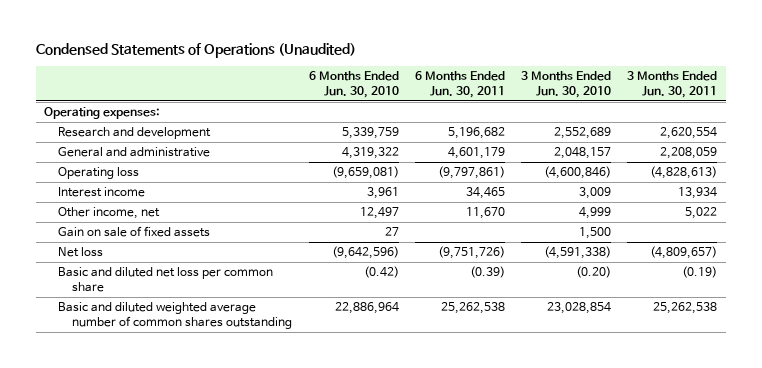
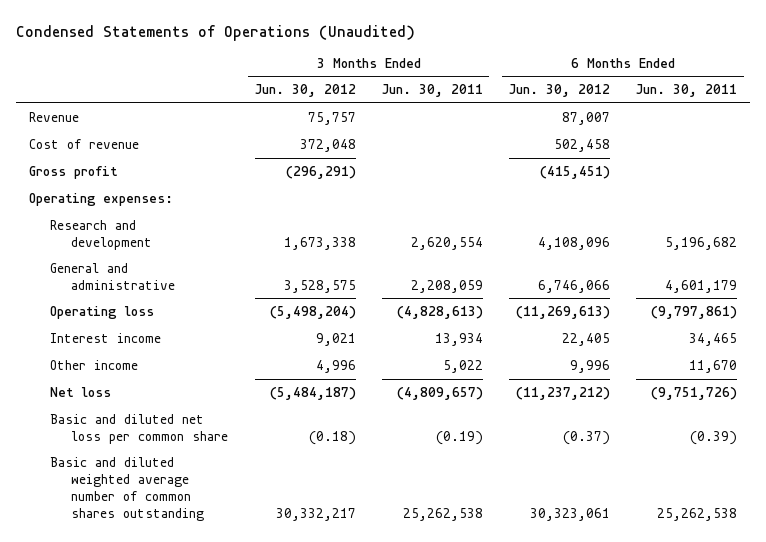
- | 6 Months Ended Jun. 30, 2010 | 6 Months Ended Jun. 30, 2011 | 3 Months Ended Jun. 30, 2010 | 3 Months Ended Jun. 30, 2011
+ | 3 Months Ended Jun. 30, 2012 | 3 Months Ended Jun. 30, 2011 | 6 Months Ended Jun. 30, 2012 | 6 Months Ended Jun. 30, 2011
+ Revenue | 75,757 | | 87,007 |
+ Cost of revenue | 372,048 | | 502,458 |
+ Gross profit | (296,291) | | (415,451) |
- Other income, net | 12,497 | 11,670 | 4,999 | 5,022
- Gain on sale of fixed assets | 27 | | 1,500 |
+ Other income | 4,996 | 5,022 | 9,996 | 11,670

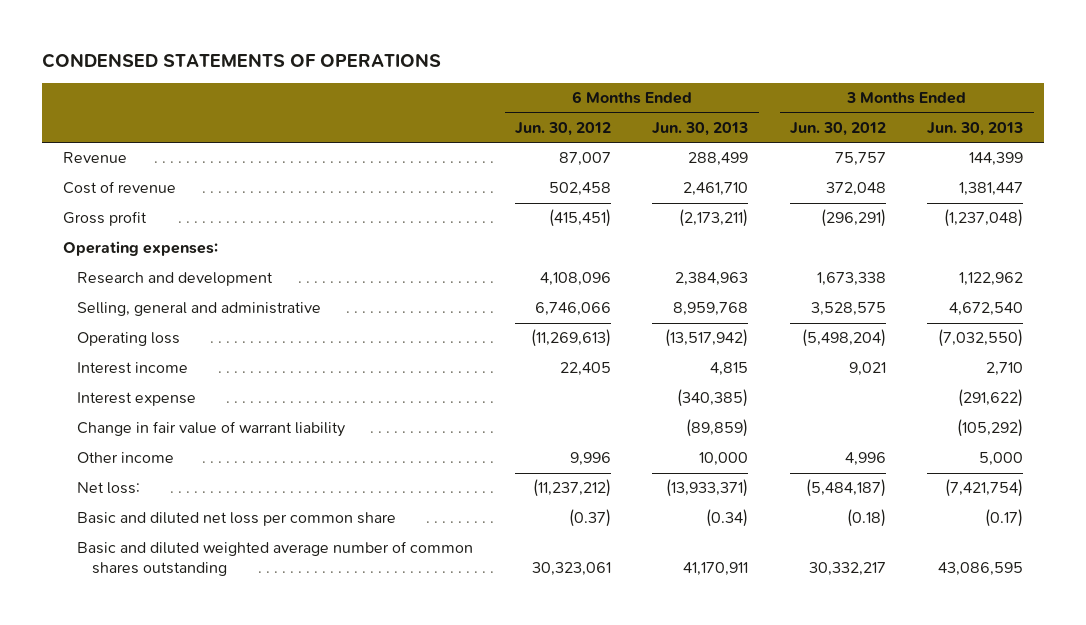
- Condensed Statements of Operations (Unaudited)
+ CONDENSED STATEMENTS OF OPERATIONS
- | 3 Months Ended Jun. 30, 2012 | 3 Months Ended Jun. 30, 2011 | 6 Months Ended Jun. 30, 2012 | 6 Months Ended Jun. 30, 2011
+ | 6 Months Ended Jun. 30, 2012 | 6 Months Ended Jun. 30, 2013 | 3 Months Ended Jun. 30, 2012 | 3 Months Ended Jun. 30, 2013
- General and administrative | 3,528,575 | 2,208,059 | 6,746,066 | 4,601,179
+ Selling, general and administrative | 6,746,066 | 8,959,768 | 3,528,575 | 4,672,540
+ Interest expense | | (340,385) | | (291,622)
+ Change in fair value of warrant liability | | (89,859) | | (105,292)
- Net loss | (5,484,187) | (4,809,657) | (11,237,212) | (9,751,726)
+ Net loss: | (11,237,212) | (13,933,371) | (5,484,187) | (7,421,754)

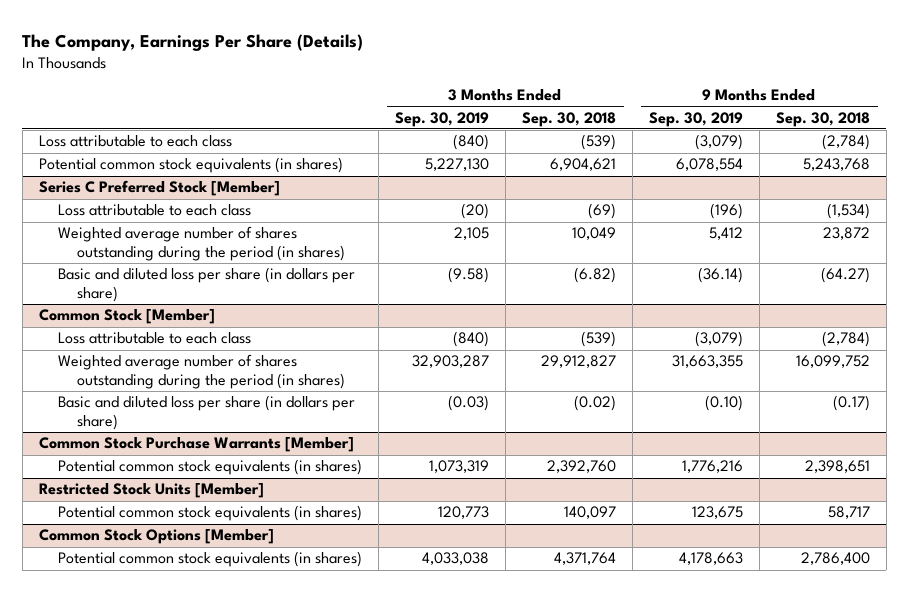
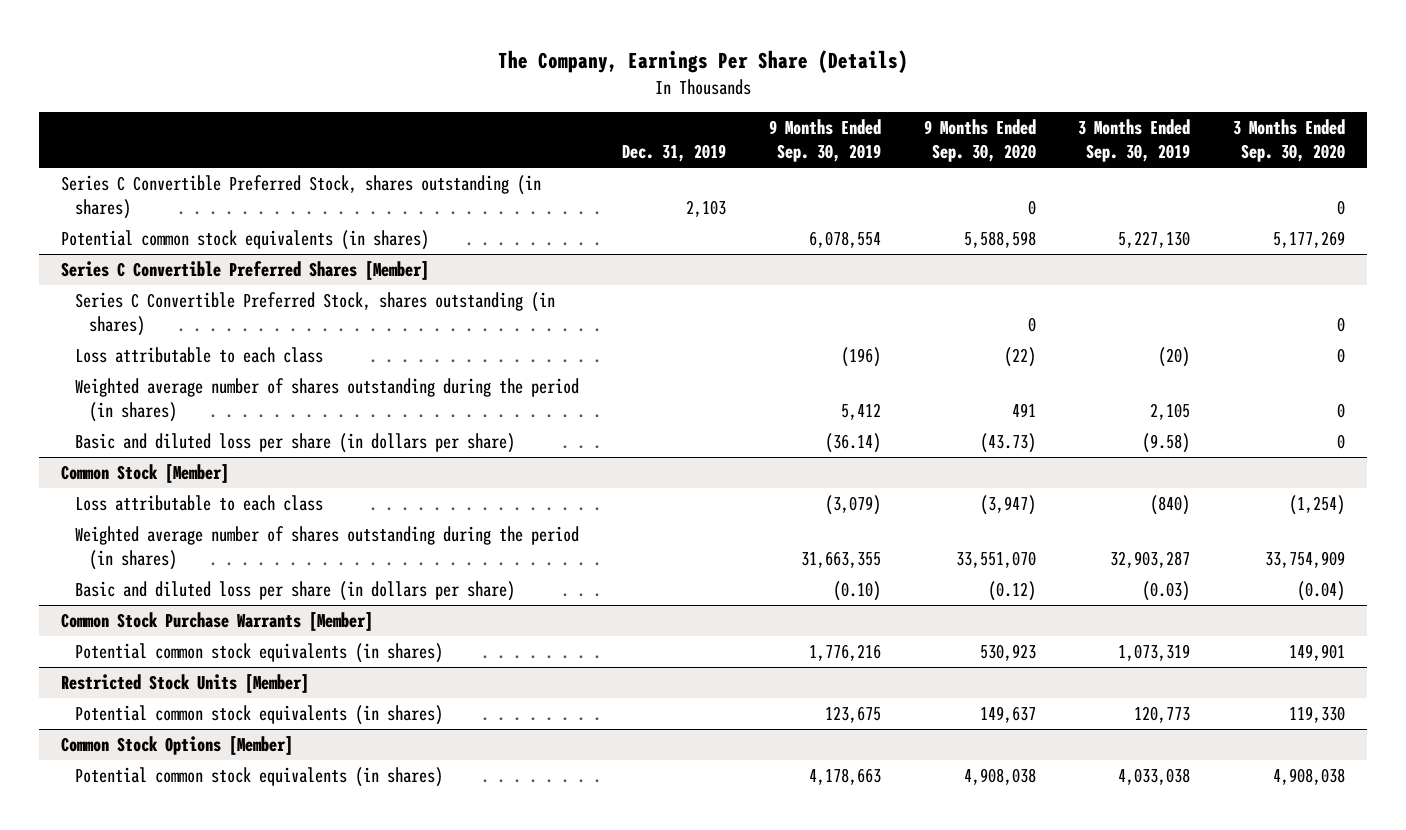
- | 3 Months Ended Sep. 30, 2019 | 3 Months Ended Sep. 30, 2018 | 9 Months Ended Sep. 30, 2019 | 9 Months Ended Sep. 30, 2018
+ | Dec. 31, 2019 | 9 Months Ended Sep. 30, 2019 | 9 Months Ended Sep. 30, 2020 | 3 Months Ended Sep. 30, 2019 | 3 Months Ended Sep. 30, 2020
- Loss attributable to each class | (840) | (539) | (3,079) | (2,784)
+ Series C Convertible Preferred Stock, shares outstanding (in shares) | 2,103 | | 0 | | 0
- Series C Preferred Stock [Member]
+ Series C Convertible Preferred Shares [Member]
+ Series C Convertible Preferred Stock, shares outstanding (in shares) | | | 0 | | 0

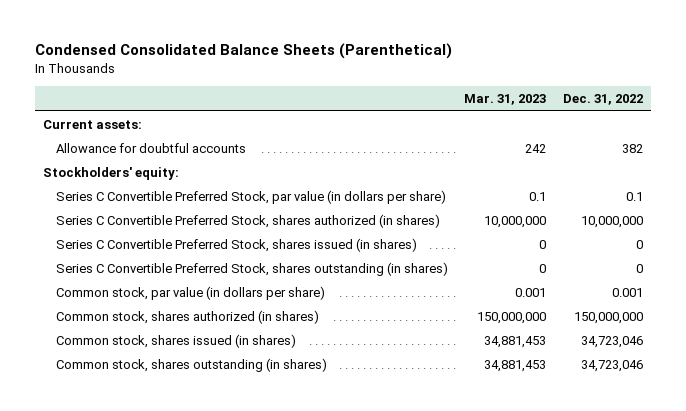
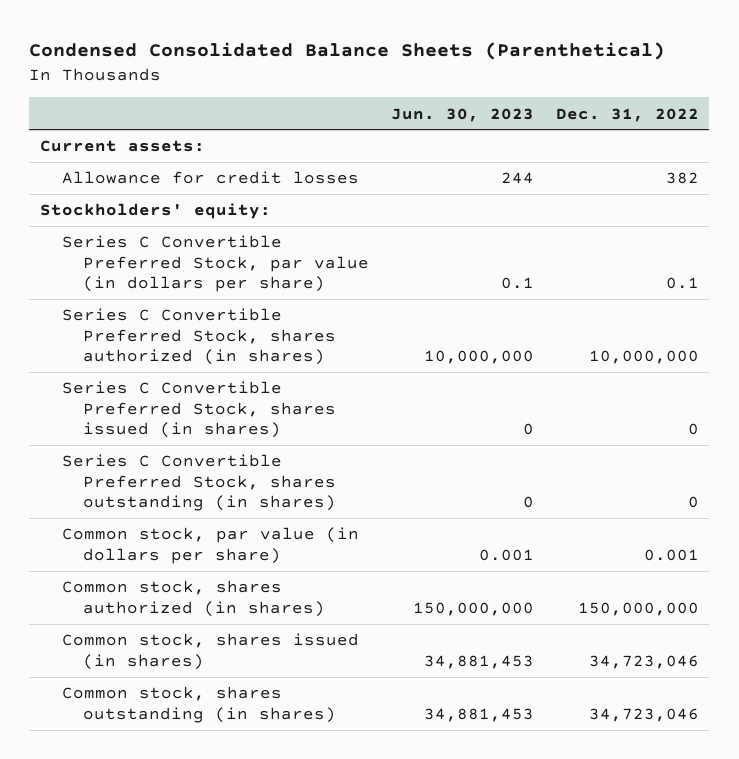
- | Mar. 31, 2023 | Dec. 31, 2022
+ | Jun. 30, 2023 | Dec. 31, 2022
- Allowance for doubtful accounts | 242 | 382
+ Allowance for credit losses | 244 | 382

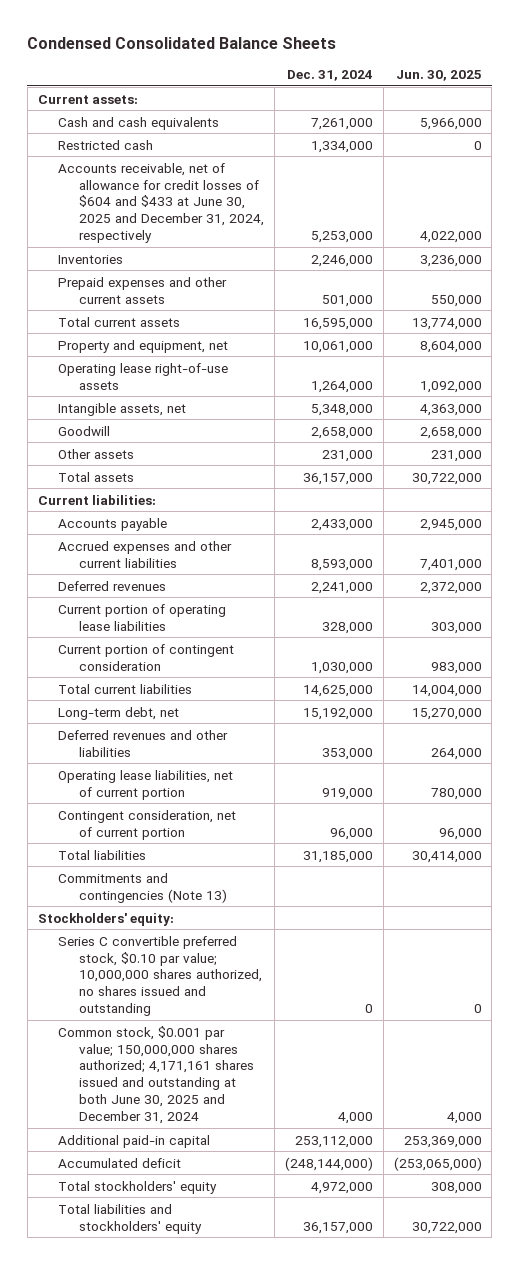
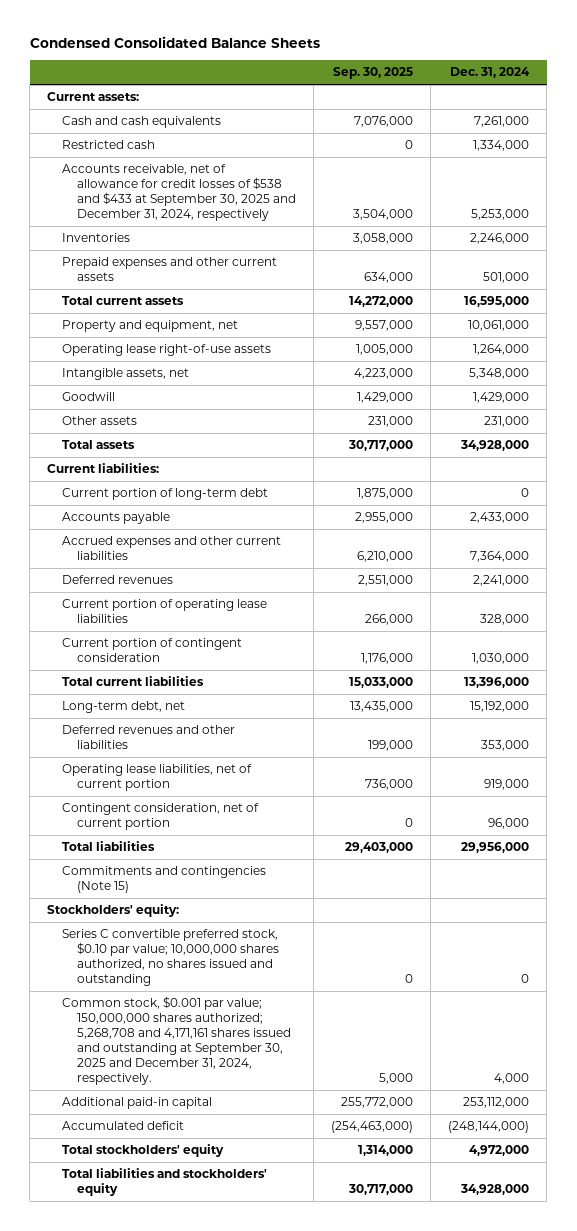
- | Dec. 31, 2024 | Jun. 30, 2025
+ | Sep. 30, 2025 | Dec. 31, 2024
- Accounts receivable, net of allowance for credit losses of $604 and $433 at June 30, 2025 and December 31, 2024, respectively | 5,253,000 | 4,022,000
+ Accounts receivable, net of allowance for credit losses of $538 and $433 at September 30, 2025 and December 31, 2024, respectively | 3,504,000 | 5,253,000
- Goodwill | 2,658,000 | 2,658,000
+ Goodwill | 1,429,000 | 1,429,000
- Total assets | 36,157,000 | 30,722,000
+ Total assets | 30,717,000 | 34,928,000
+ Current portion of long-term debt | 1,875,000 | 0
- Accrued expenses and other current liabilities | 8,593,000 | 7,401,000
+ Accrued expenses and other current liabilities | 6,210,000 | 7,364,000
- Total current liabilities | 14,625,000 | 14,004,000
+ Total current liabilities | 15,033,000 | 13,396,000
- Total liabilities | 31,185,000 | 30,414,000
- Commitments and contingencies (Note 13)
+ Total liabilities | 29,403,000 | 29,956,000
+ Commitments and contingencies (Note 15)
- Common stock, $0.001 par value; 150,000,000 shares authorized; 4,171,161 shares issued and outstanding at both June 30, 2025 and December 31, 2024 | 4,000 | 4,000
+ Common stock, $0.001 par value; 150,000,000 shares authorized; 5,268,708 and 4,171,161 shares issued and outstanding at September 30, 2025 and December 31, 2024, respectively. | 5,000 | 4,000
- Total liabilities and stockholders' equity | 36,157,000 | 30,722,000
+ Total liabilities and stockholders' equity | 30,717,000 | 34,928,000

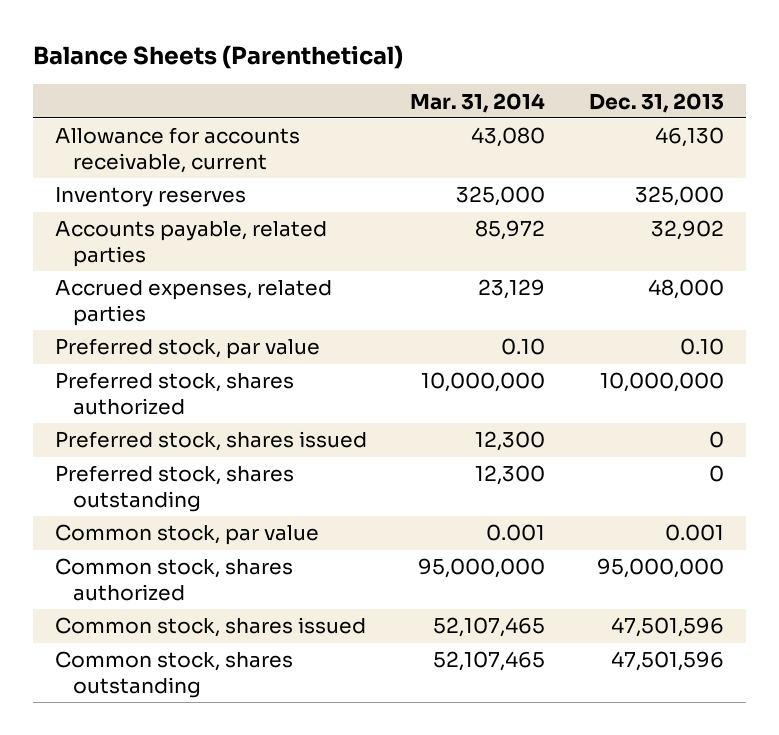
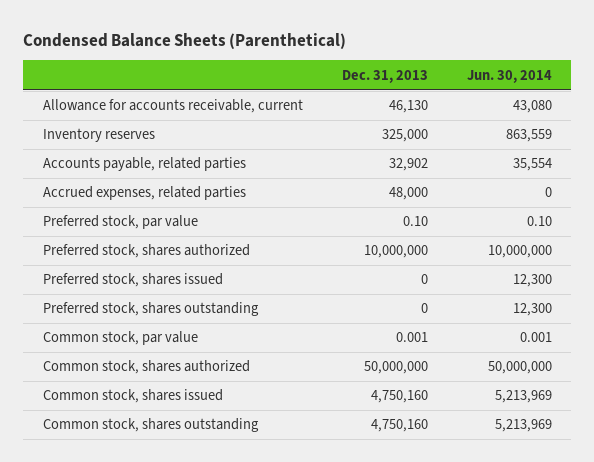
- Balance Sheets (Parenthetical)
+ Condensed Balance Sheets (Parenthetical)
- | Mar. 31, 2014 | Dec. 31, 2013
+ | Dec. 31, 2013 | Jun. 30, 2014
- Common stock, shares authorized | 95,000,000 | 95,000,000
- Common stock, shares issued | 52,107,465 | 47,501,596
- Common stock, shares outstanding | 52,107,465 | 47,501,596
+ Common stock, shares authorized | 50,000,000 | 50,000,000
+ Common stock, shares issued | 4,750,160 | 5,213,969
+ Common stock, shares outstanding | 4,750,160 | 5,213,969

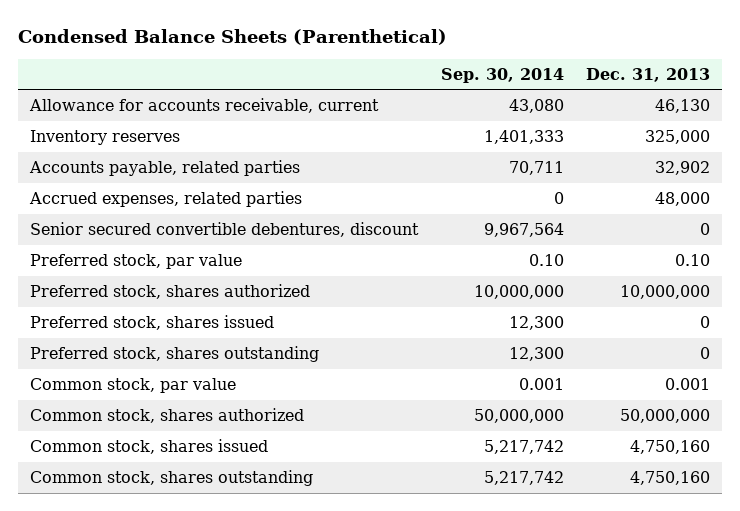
- | Dec. 31, 2013 | Jun. 30, 2014
+ | Sep. 30, 2014 | Dec. 31, 2013
+ Senior secured convertible debentures, discount | 9,967,564 | 0

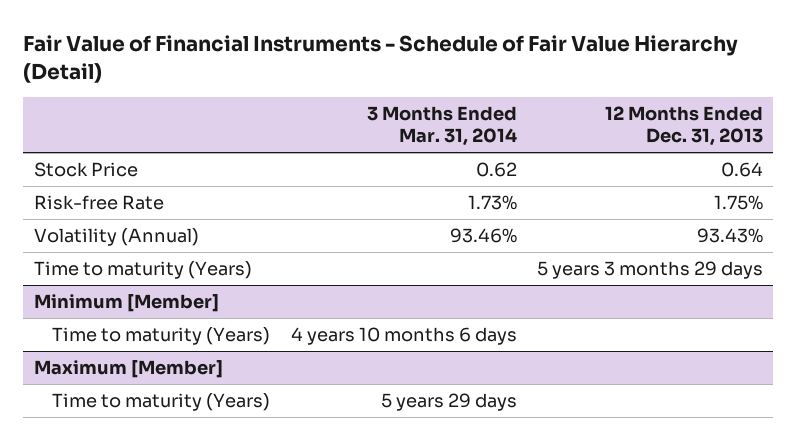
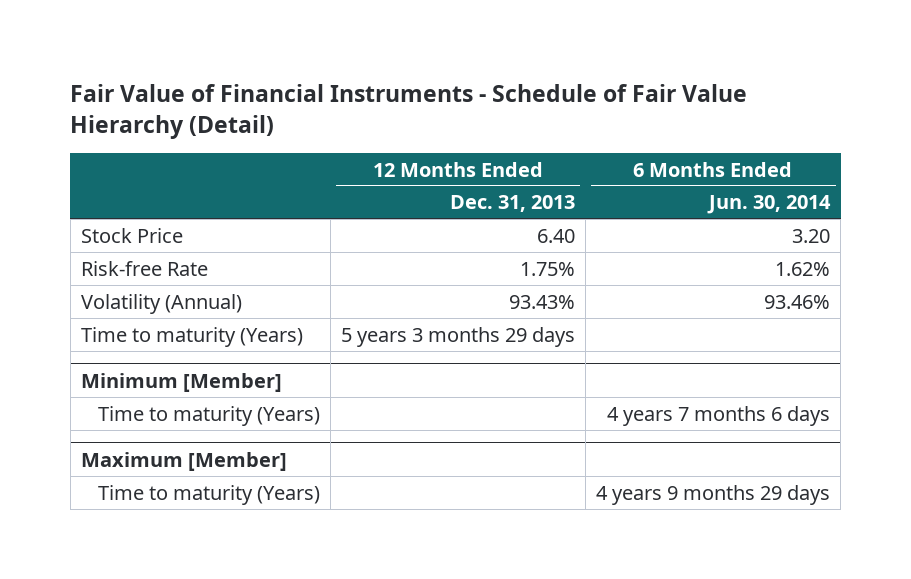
- | 3 Months Ended Mar. 31, 2014 | 12 Months Ended Dec. 31, 2013
+ | 12 Months Ended Dec. 31, 2013 | 6 Months Ended Jun. 30, 2014
- Stock Price | 0.62 | 0.64
+ Stock Price | 6.40 | 3.20

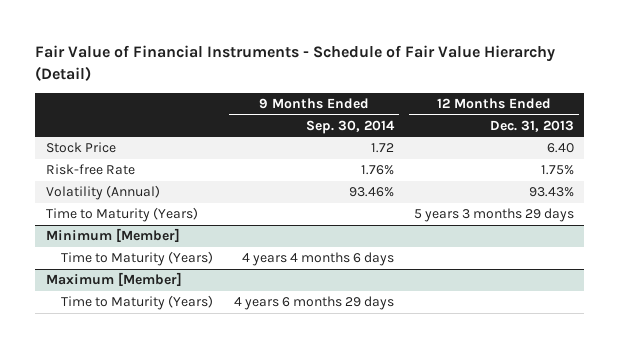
- | 12 Months Ended Dec. 31, 2013 | 6 Months Ended Jun. 30, 2014
+ | 9 Months Ended Sep. 30, 2014 | 12 Months Ended Dec. 31, 2013
- Time to maturity (Years) | 5 years 3 months 29 days |
+ Time to Maturity (Years) | | 5 years 3 months 29 days
@ Minimum [Member]
- Time to maturity (Years) | | 4 years 7 months 6 days
+ Time to Maturity (Years) | 4 years 4 months 6 days |
@ Maximum [Member]
- Time to maturity (Years) | | 4 years 9 months 29 days
+ Time to Maturity (Years) | 4 years 6 months 29 days |

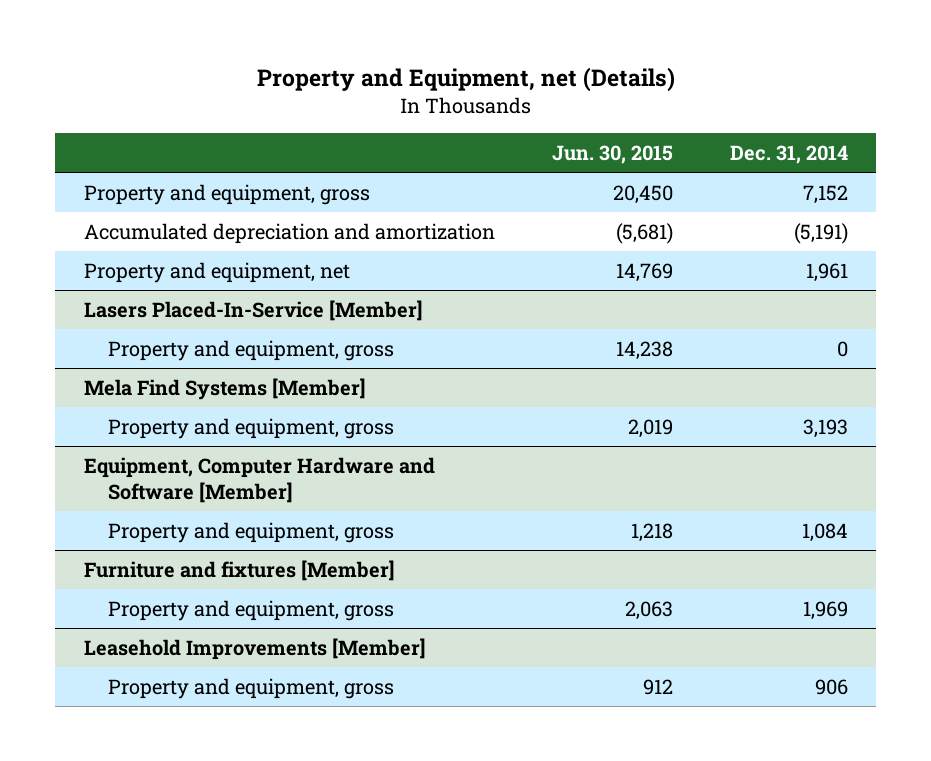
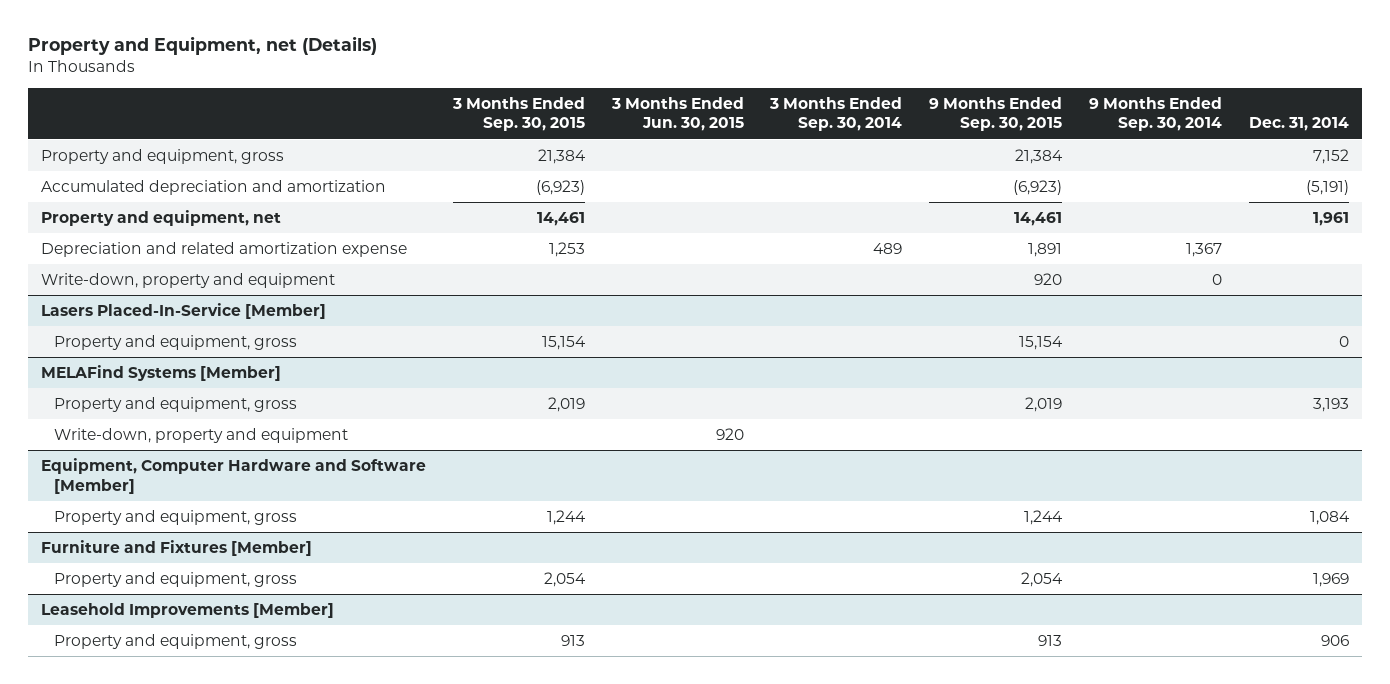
- | Jun. 30, 2015 | Dec. 31, 2014
+ | 3 Months Ended Sep. 30, 2015 | 3 Months Ended Jun. 30, 2015 | 3 Months Ended Sep. 30, 2014 | 9 Months Ended Sep. 30, 2015 | 9 Months Ended Sep. 30, 2014 | Dec. 31, 2014
+ Depreciation and related amortization expense | 1,253 | | 489 | 1,891 | 1,367 |
+ Write-down, property and equipment | | | | 920 | 0 |
- Mela Find Systems [Member]
+ MELAFind Systems [Member]
+ Write-down, property and equipment | | 920 | | | |
- Furniture and fixtures [Member]
+ Furniture and Fixtures [Member]

